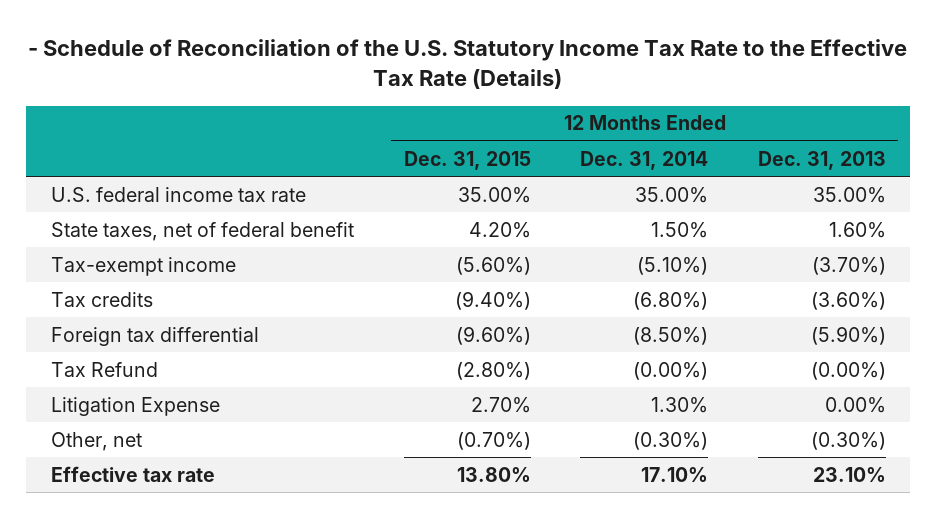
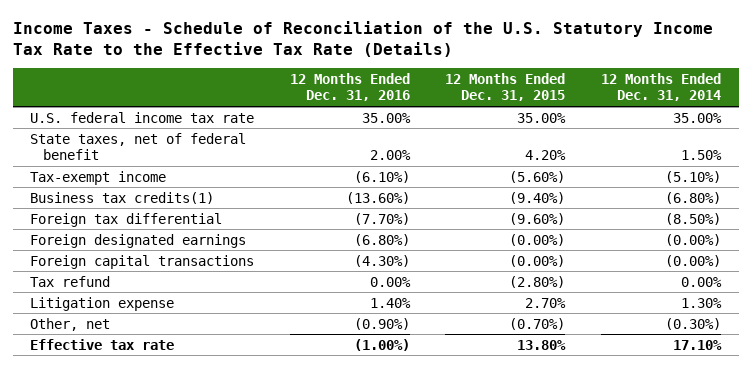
- - Schedule of Reconciliation of the U.S. Statutory Income Tax Rate to the Effective Tax Rate (Details)
+ Income Taxes - Schedule of Reconciliation of the U.S. Statutory Income Tax Rate to the Effective Tax Rate (Details)
- | 12 Months Ended Dec. 31, 2015 | 12 Months Ended Dec. 31, 2014 | 12 Months Ended Dec. 31, 2013
+ | 12 Months Ended Dec. 31, 2016 | 12 Months Ended Dec. 31, 2015 | 12 Months Ended Dec. 31, 2014
- Tax credits | (9.40%) | (6.80%) | (3.60%)
+ Business tax credits(1) | (13.60%) | (9.40%) | (6.80%)
- Tax Refund | (2.80%) | (0.00%) | (0.00%)
- Litigation Expense | 2.70% | 1.30% | 0.00%
+ Foreign designated earnings | (6.80%) | (0.00%) | (0.00%)
+ Foreign capital transactions | (4.30%) | (0.00%) | (0.00%)
+ Tax refund | 0.00% | (2.80%) | 0.00%
+ Litigation expense | 1.40% | 2.70% | 1.30%

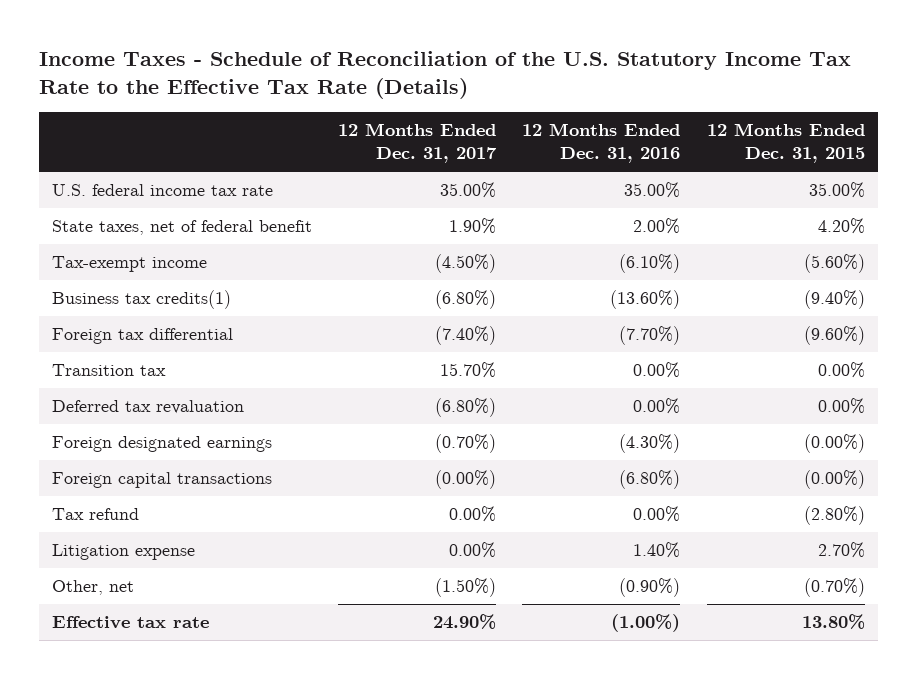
- | 12 Months Ended Dec. 31, 2016 | 12 Months Ended Dec. 31, 2015 | 12 Months Ended Dec. 31, 2014
+ | 12 Months Ended Dec. 31, 2017 | 12 Months Ended Dec. 31, 2016 | 12 Months Ended Dec. 31, 2015
- Foreign designated earnings | (6.80%) | (0.00%) | (0.00%)
- Foreign capital transactions | (4.30%) | (0.00%) | (0.00%)
+ Transition tax | 15.70% | 0.00% | 0.00%
+ Deferred tax revaluation | (6.80%) | 0.00% | 0.00%
+ Foreign designated earnings | (0.70%) | (4.30%) | (0.00%)
+ Foreign capital transactions | (0.00%) | (6.80%) | (0.00%)

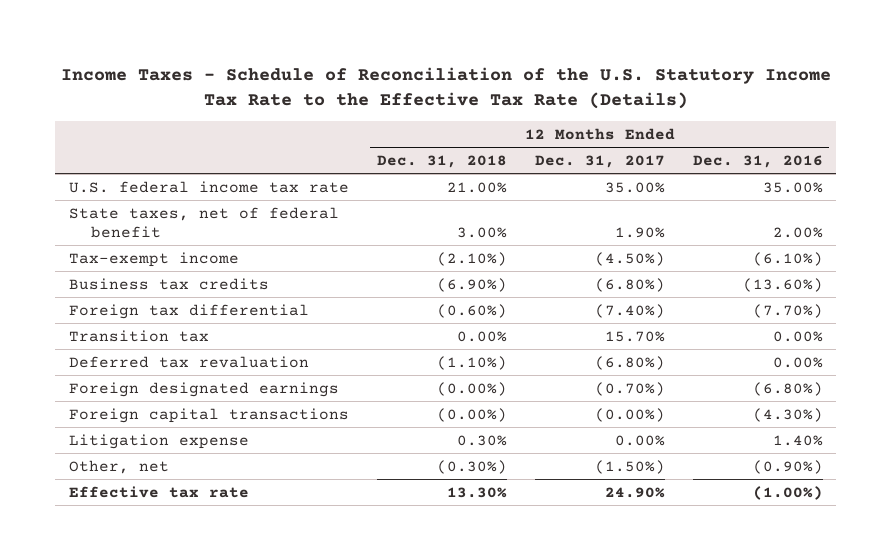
- | 12 Months Ended Dec. 31, 2017 | 12 Months Ended Dec. 31, 2016 | 12 Months Ended Dec. 31, 2015
+ | 12 Months Ended Dec. 31, 2018 | 12 Months Ended Dec. 31, 2017 | 12 Months Ended Dec. 31, 2016
- Business tax credits(1) | (6.80%) | (13.60%) | (9.40%)
+ Business tax credits | (6.90%) | (6.80%) | (13.60%)
- Foreign designated earnings | (0.70%) | (4.30%) | (0.00%)
- Foreign capital transactions | (0.00%) | (6.80%) | (0.00%)
- Tax refund | 0.00% | 0.00% | (2.80%)
+ Foreign designated earnings | (0.00%) | (0.70%) | (6.80%)
+ Foreign capital transactions | (0.00%) | (0.00%) | (4.30%)

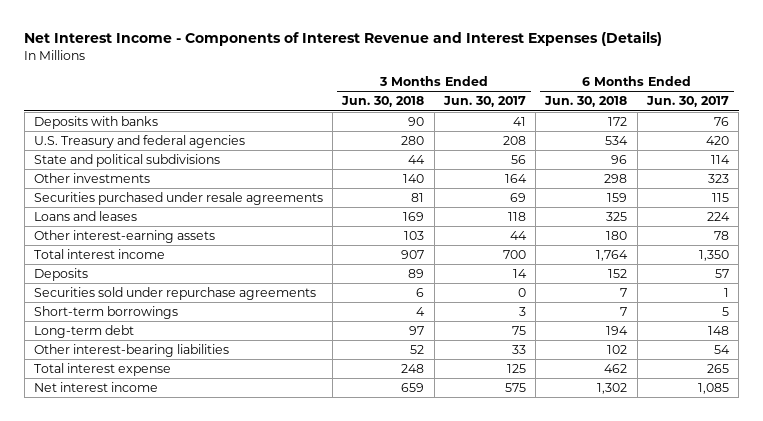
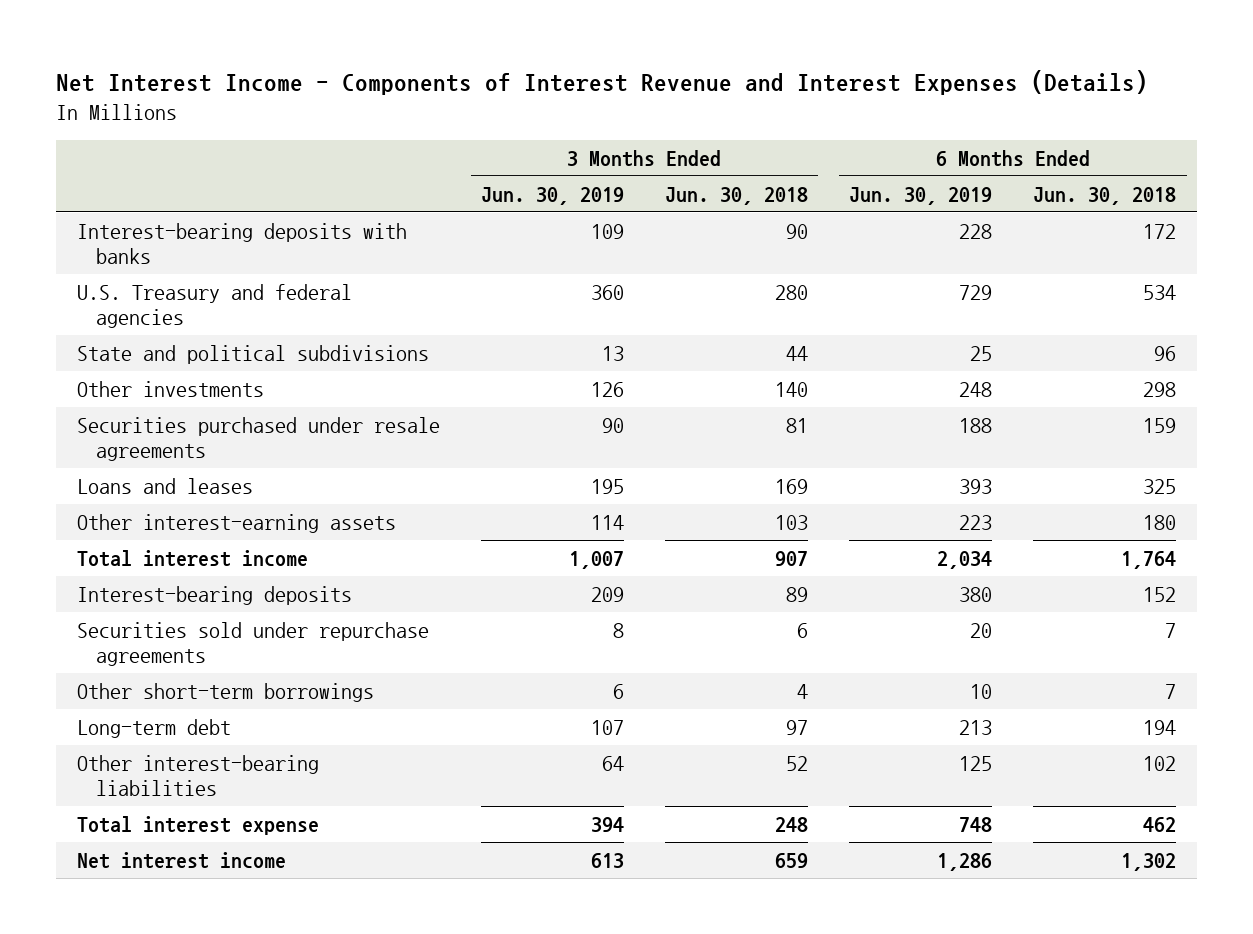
- | 3 Months Ended Jun. 30, 2018 | 3 Months Ended Jun. 30, 2017 | 6 Months Ended Jun. 30, 2018 | 6 Months Ended Jun. 30, 2017
+ | 3 Months Ended Jun. 30, 2019 | 3 Months Ended Jun. 30, 2018 | 6 Months Ended Jun. 30, 2019 | 6 Months Ended Jun. 30, 2018
- Deposits with banks | 90 | 41 | 172 | 76
+ Interest-bearing deposits with banks | 109 | 90 | 228 | 172
- Deposits | 89 | 14 | 152 | 57
+ Interest-bearing deposits | 209 | 89 | 380 | 152
- Short-term borrowings | 4 | 3 | 7 | 5
+ Other short-term borrowings | 6 | 4 | 10 | 7

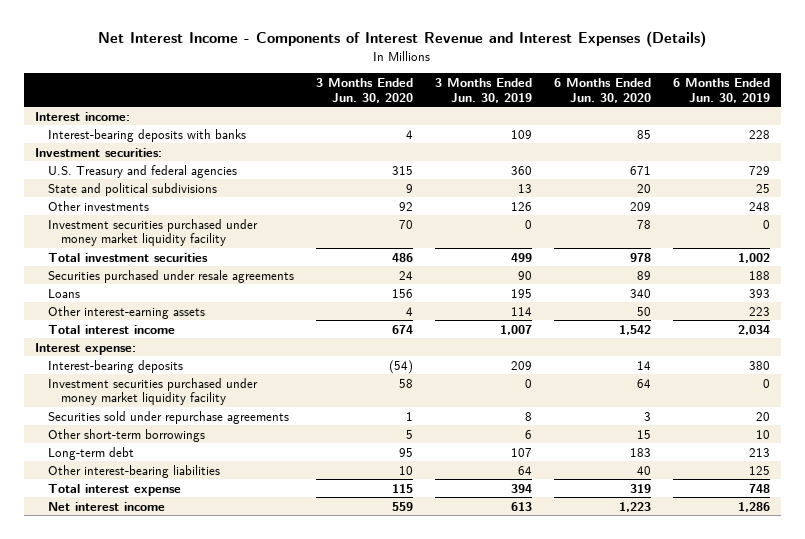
- | 3 Months Ended Jun. 30, 2019 | 3 Months Ended Jun. 30, 2018 | 6 Months Ended Jun. 30, 2019 | 6 Months Ended Jun. 30, 2018
+ | 3 Months Ended Jun. 30, 2020 | 3 Months Ended Jun. 30, 2019 | 6 Months Ended Jun. 30, 2020 | 6 Months Ended Jun. 30, 2019
+ Interest income:
+ Investment securities:
+ Investment securities purchased under money market liquidity facility | 70 | 0 | 78 | 0
+ Total investment securities | 486 | 499 | 978 | 1,002
- Loans and leases | 195 | 169 | 393 | 325
+ Loans | 156 | 195 | 340 | 393
+ Interest expense:
+ Investment securities purchased under money market liquidity facility | 58 | 0 | 64 | 0

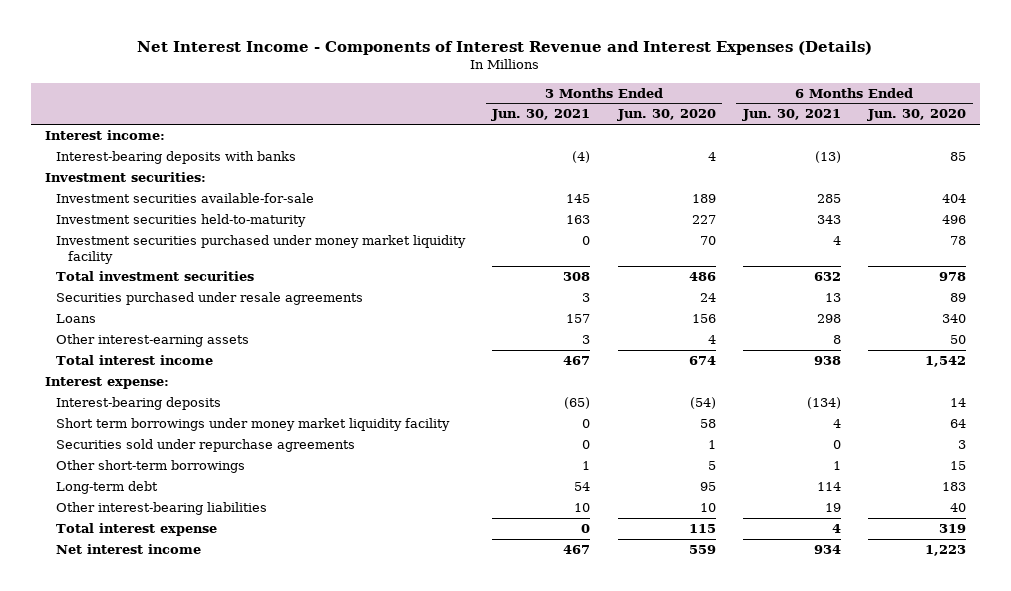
- | 3 Months Ended Jun. 30, 2020 | 3 Months Ended Jun. 30, 2019 | 6 Months Ended Jun. 30, 2020 | 6 Months Ended Jun. 30, 2019
+ | 3 Months Ended Jun. 30, 2021 | 3 Months Ended Jun. 30, 2020 | 6 Months Ended Jun. 30, 2021 | 6 Months Ended Jun. 30, 2020
- U.S. Treasury and federal agencies | 315 | 360 | 671 | 729
- State and political subdivisions | 9 | 13 | 20 | 25
- Other investments | 92 | 126 | 209 | 248
+ Investment securities available-for-sale | 145 | 189 | 285 | 404
+ Investment securities held-to-maturity | 163 | 227 | 343 | 496
- Investment securities purchased under money market liquidity facility | 58 | 0 | 64 | 0
+ Short term borrowings under money market liquidity facility | 0 | 58 | 4 | 64

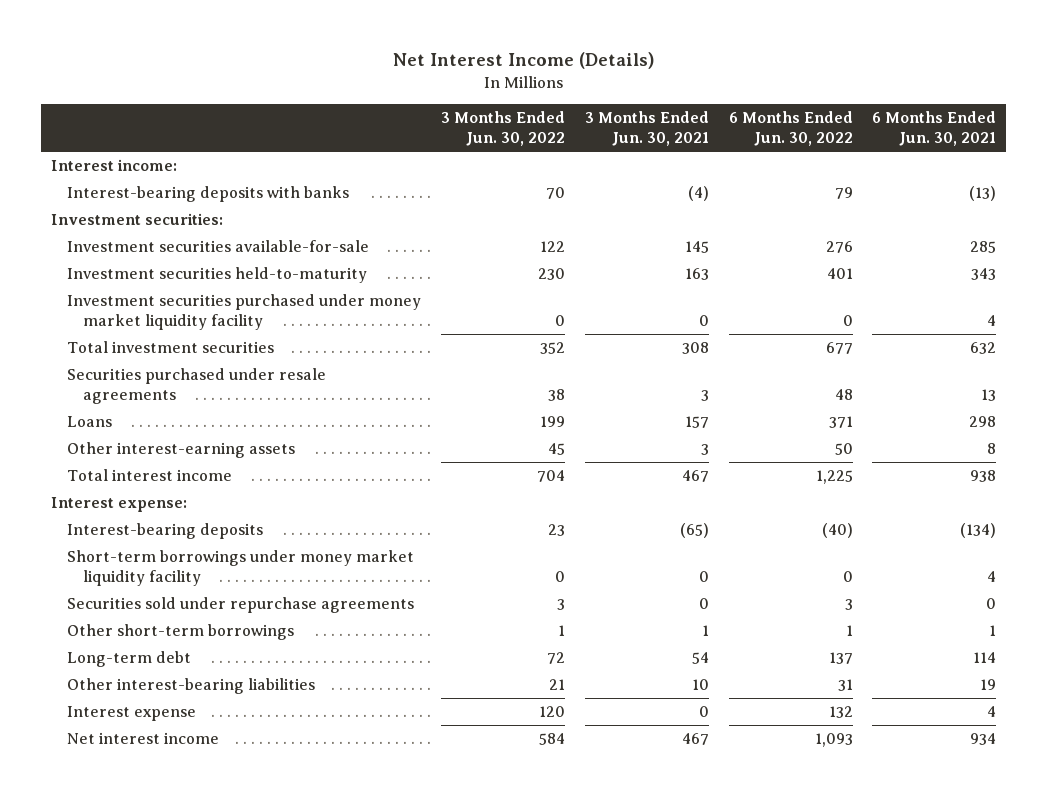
- Net Interest Income - Components of Interest Revenue and Interest Expenses (Details)
+ Net Interest Income (Details)
- | 3 Months Ended Jun. 30, 2021 | 3 Months Ended Jun. 30, 2020 | 6 Months Ended Jun. 30, 2021 | 6 Months Ended Jun. 30, 2020
+ | 3 Months Ended Jun. 30, 2022 | 3 Months Ended Jun. 30, 2021 | 6 Months Ended Jun. 30, 2022 | 6 Months Ended Jun. 30, 2021
- Short term borrowings under money market liquidity facility | 0 | 58 | 4 | 64
+ Short-term borrowings under money market liquidity facility | 0 | 0 | 0 | 4
- Total interest expense | 0 | 115 | 4 | 319
+ Interest expense | 120 | 0 | 132 | 4

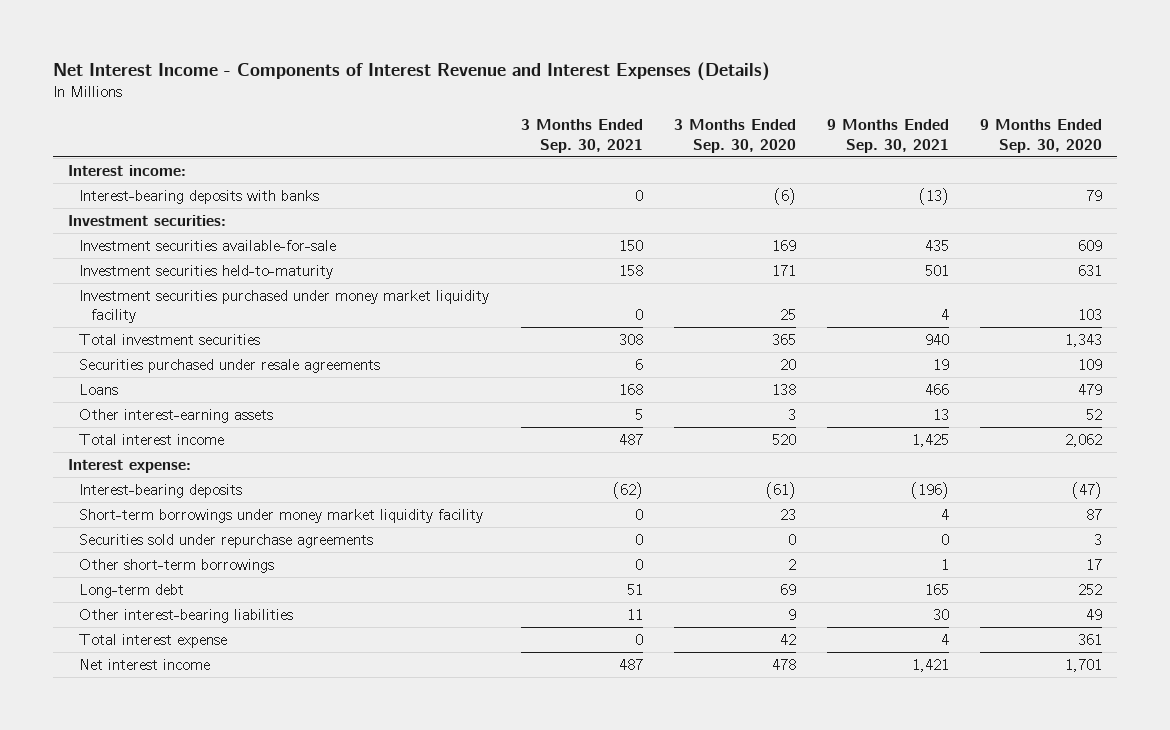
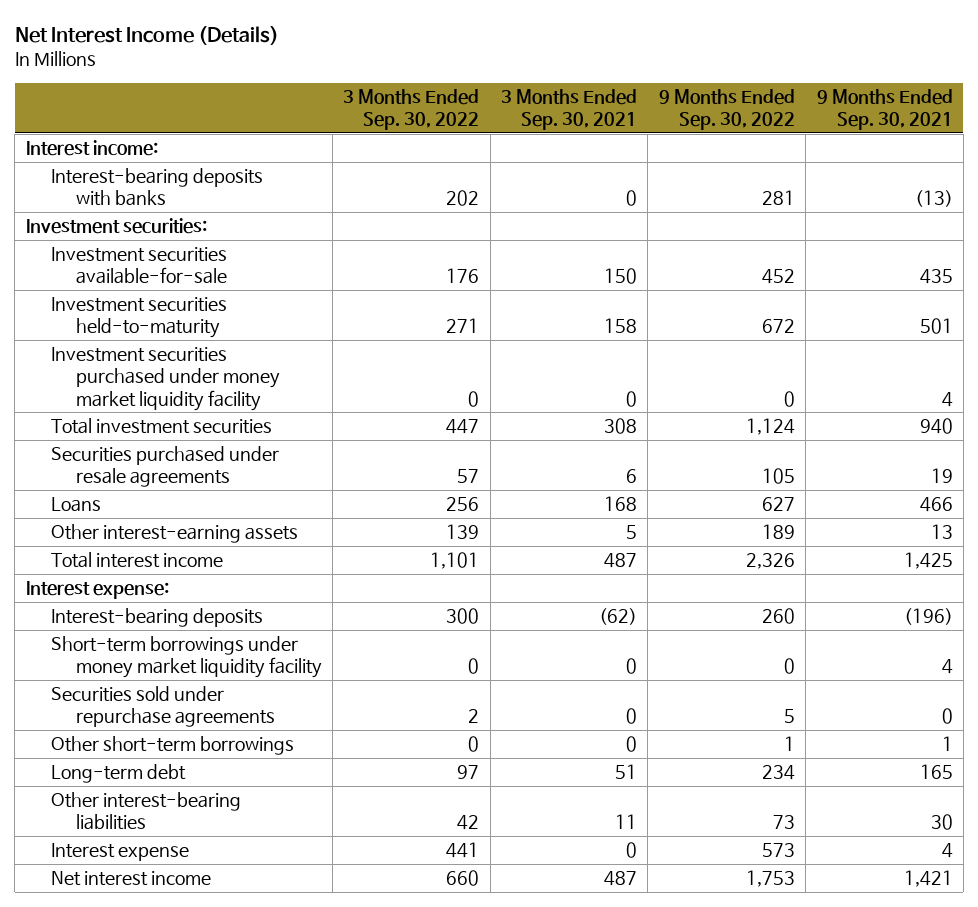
- Net Interest Income - Components of Interest Revenue and Interest Expenses (Details)
+ Net Interest Income (Details)
- | 3 Months Ended Sep. 30, 2021 | 3 Months Ended Sep. 30, 2020 | 9 Months Ended Sep. 30, 2021 | 9 Months Ended Sep. 30, 2020
+ | 3 Months Ended Sep. 30, 2022 | 3 Months Ended Sep. 30, 2021 | 9 Months Ended Sep. 30, 2022 | 9 Months Ended Sep. 30, 2021
- Total interest expense | 0 | 42 | 4 | 361
+ Interest expense | 441 | 0 | 573 | 4

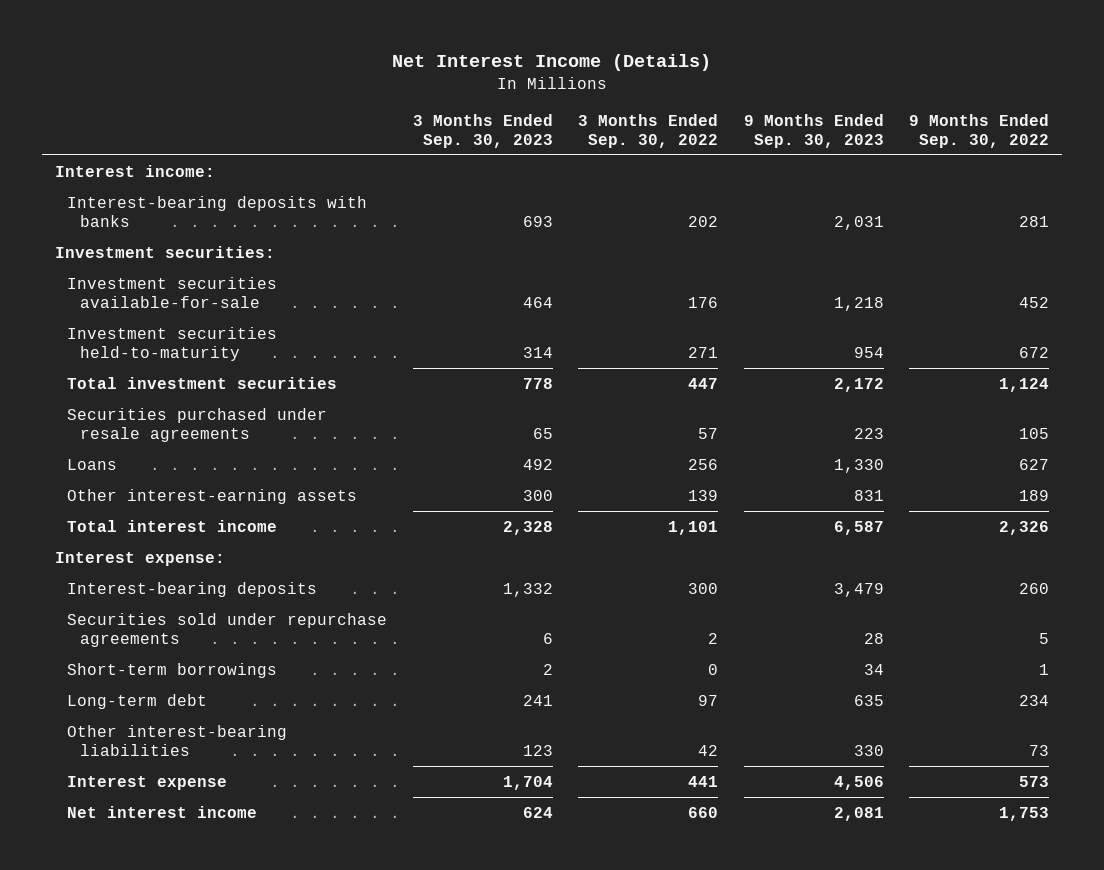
- | 3 Months Ended Sep. 30, 2022 | 3 Months Ended Sep. 30, 2021 | 9 Months Ended Sep. 30, 2022 | 9 Months Ended Sep. 30, 2021
+ | 3 Months Ended Sep. 30, 2023 | 3 Months Ended Sep. 30, 2022 | 9 Months Ended Sep. 30, 2023 | 9 Months Ended Sep. 30, 2022
- Investment securities purchased under money market liquidity facility | 0 | 0 | 0 | 4
- Short-term borrowings under money market liquidity facility | 0 | 0 | 0 | 4
- Other short-term borrowings | 0 | 0 | 1 | 1
+ Short-term borrowings | 2 | 0 | 34 | 1

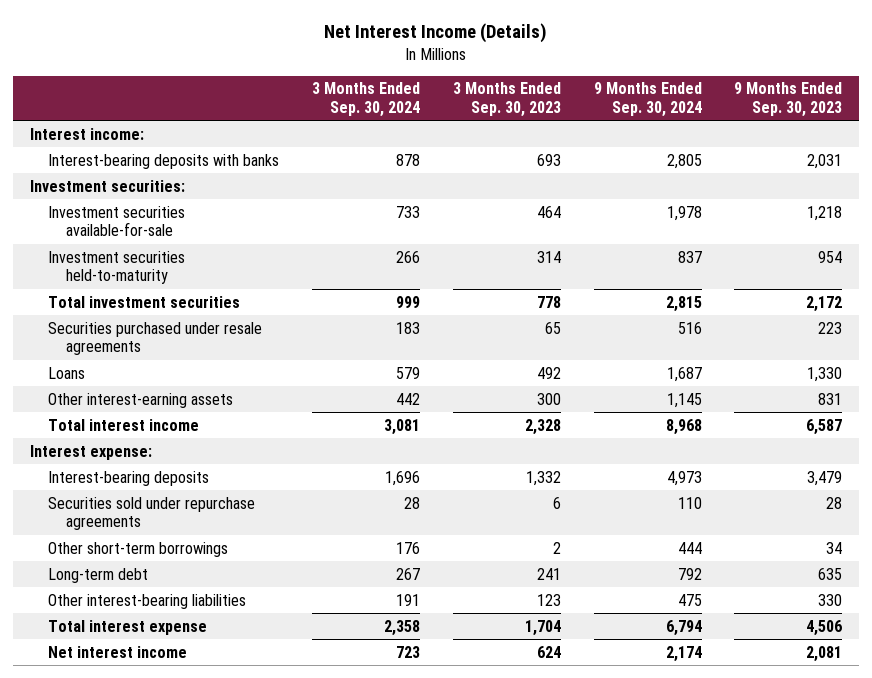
- | 3 Months Ended Sep. 30, 2023 | 3 Months Ended Sep. 30, 2022 | 9 Months Ended Sep. 30, 2023 | 9 Months Ended Sep. 30, 2022
+ | 3 Months Ended Sep. 30, 2024 | 3 Months Ended Sep. 30, 2023 | 9 Months Ended Sep. 30, 2024 | 9 Months Ended Sep. 30, 2023
- Short-term borrowings | 2 | 0 | 34 | 1
+ Other short-term borrowings | 176 | 2 | 444 | 34
- Interest expense | 1,704 | 441 | 4,506 | 573
+ Total interest expense | 2,358 | 1,704 | 6,794 | 4,506

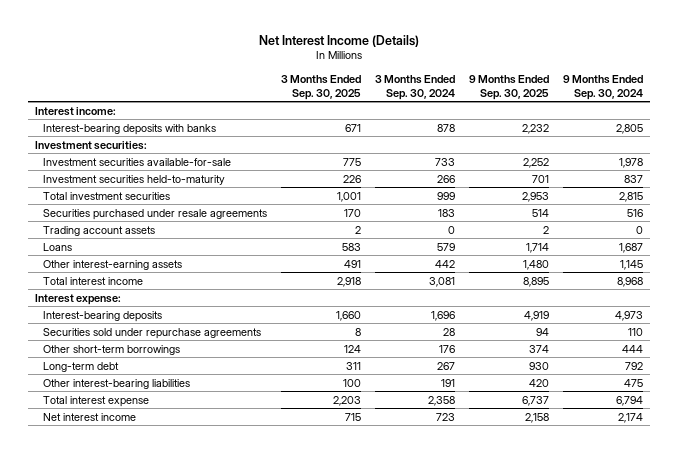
- | 3 Months Ended Sep. 30, 2024 | 3 Months Ended Sep. 30, 2023 | 9 Months Ended Sep. 30, 2024 | 9 Months Ended Sep. 30, 2023
+ | 3 Months Ended Sep. 30, 2025 | 3 Months Ended Sep. 30, 2024 | 9 Months Ended Sep. 30, 2025 | 9 Months Ended Sep. 30, 2024
+ Trading account assets | 2 | 0 | 2 | 0

